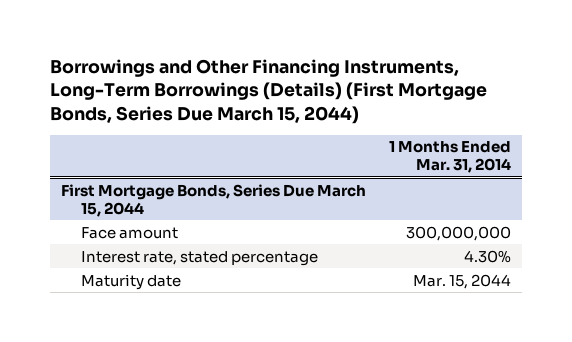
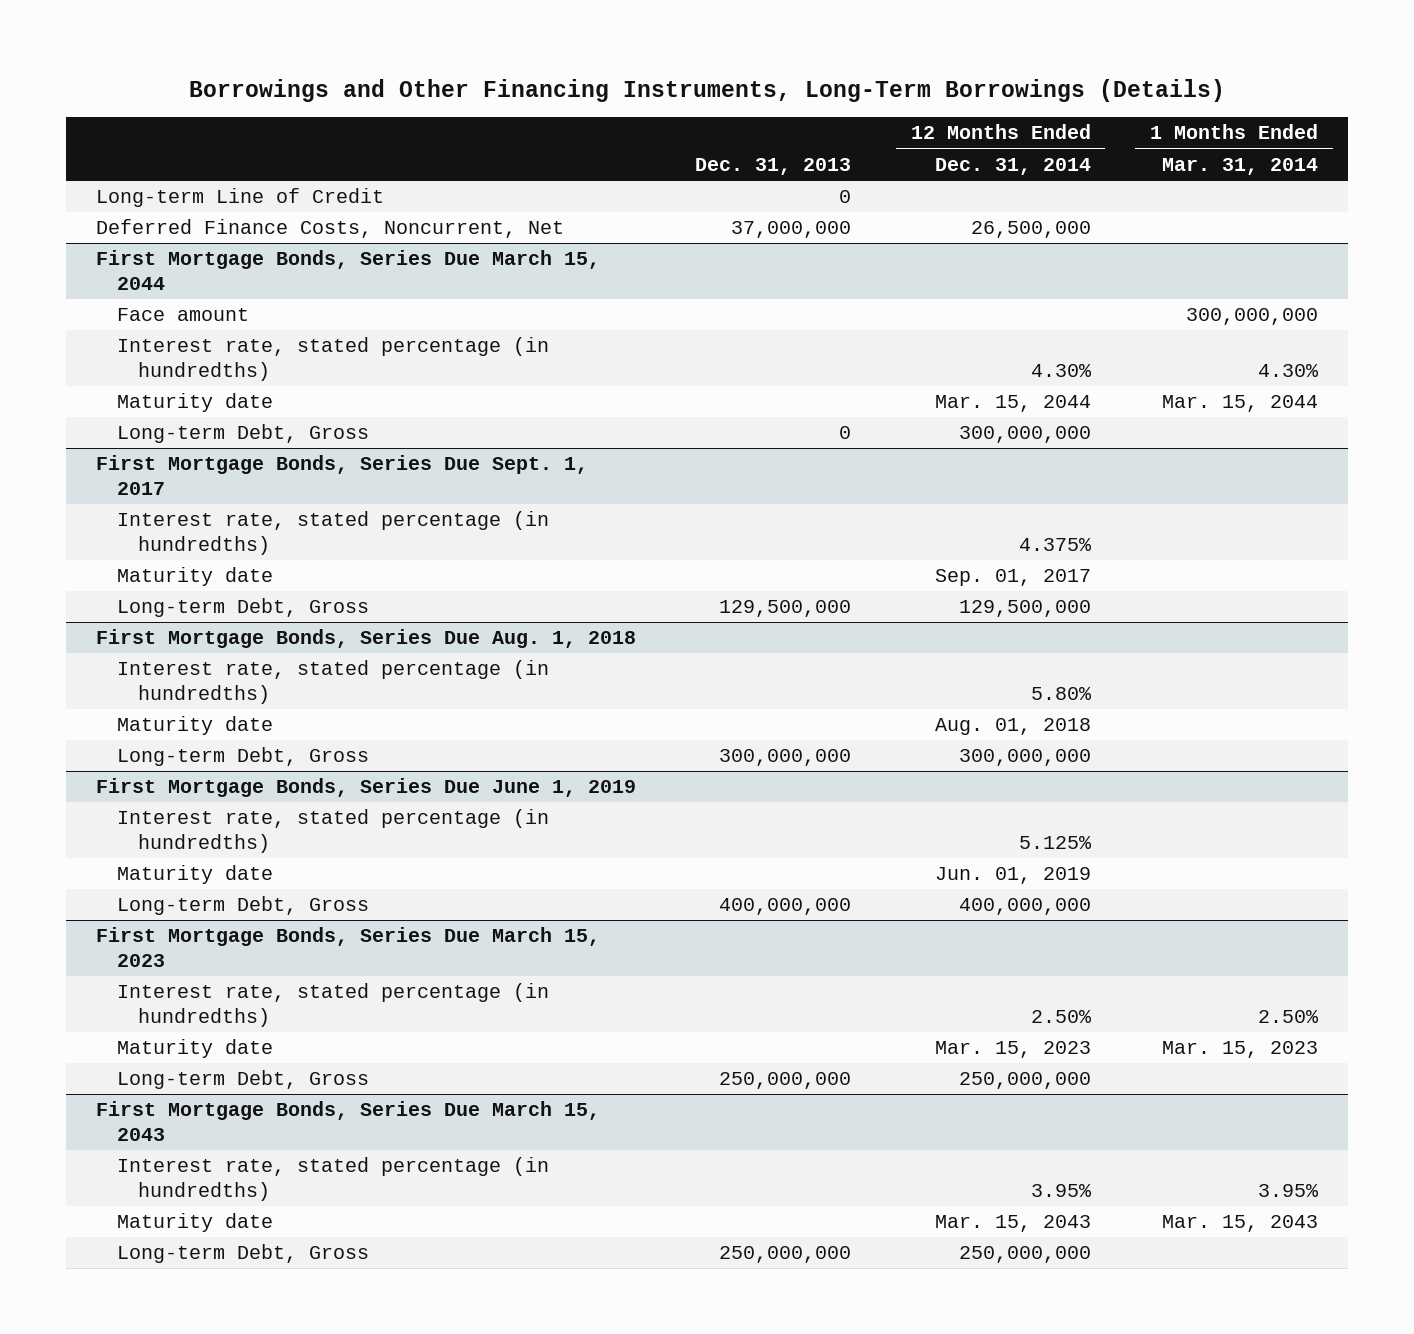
- Borrowings and Other Financing Instruments, Long-Term Borrowings (Details) (First Mortgage Bonds, Series Due March 15, 2044)
+ Borrowings and Other Financing Instruments, Long-Term Borrowings (Details)
- | 1 Months Ended Mar. 31, 2014
+ | Dec. 31, 2013 | 12 Months Ended Dec. 31, 2014 | 1 Months Ended Mar. 31, 2014
+ Long-term Line of Credit | 0 | |
+ Deferred Finance Costs, Noncurrent, Net | 37,000,000 | 26,500,000 |
@ First Mortgage Bonds, Series Due March 15, 2044
- Interest rate, stated percentage | 4.30%
+ Interest rate, stated percentage (in hundredths) | | 4.30% | 4.30%
+ Long-term Debt, Gross | 0 | 300,000,000 |
+ First Mortgage Bonds, Series Due Sept. 1, 2017
+ Interest rate, stated percentage (in hundredths) | | 4.375% |
+ Maturity date | | Sep. 01, 2017 |
+ Long-term Debt, Gross | 129,500,000 | 129,500,000 |
+ First Mortgage Bonds, Series Due Aug. 1, 2018
+ Interest rate, stated percentage (in hundredths) | | 5.80% |
+ Maturity date | | Aug. 01, 2018 |
+ Long-term Debt, Gross | 300,000,000 | 300,000,000 |
+ First Mortgage Bonds, Series Due June 1, 2019
+ Interest rate, stated percentage (in hundredths) | | 5.125% |
+ Maturity date | | Jun. 01, 2019 |
+ Long-term Debt, Gross | 400,000,000 | 400,000,000 |
+ First Mortgage Bonds, Series Due March 15, 2023
+ Interest rate, stated percentage (in hundredths) | | 2.50% | 2.50%
+ Maturity date | | Mar. 15, 2023 | Mar. 15, 2023
+ Long-term Debt, Gross | 250,000,000 | 250,000,000 |
+ First Mortgage Bonds, Series Due March 15, 2043
+ Interest rate, stated percentage (in hundredths) | | 3.95% | 3.95%
+ Maturity date | | Mar. 15, 2043 | Mar. 15, 2043
+ Long-term Debt, Gross | 250,000,000 | 250,000,000 |

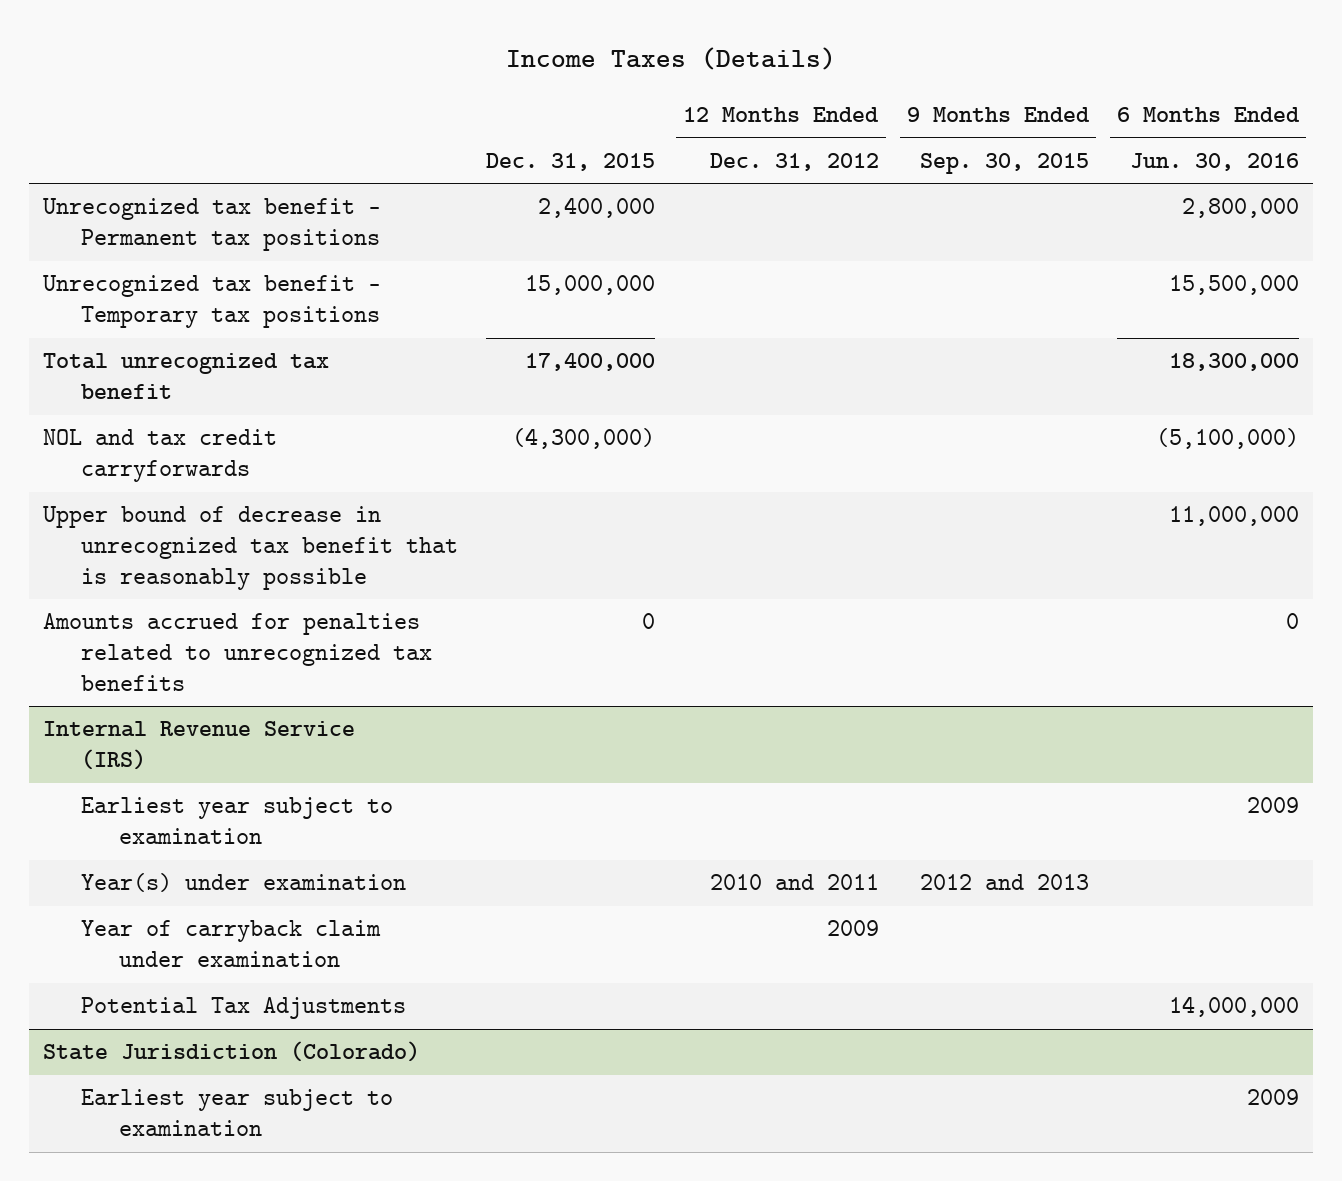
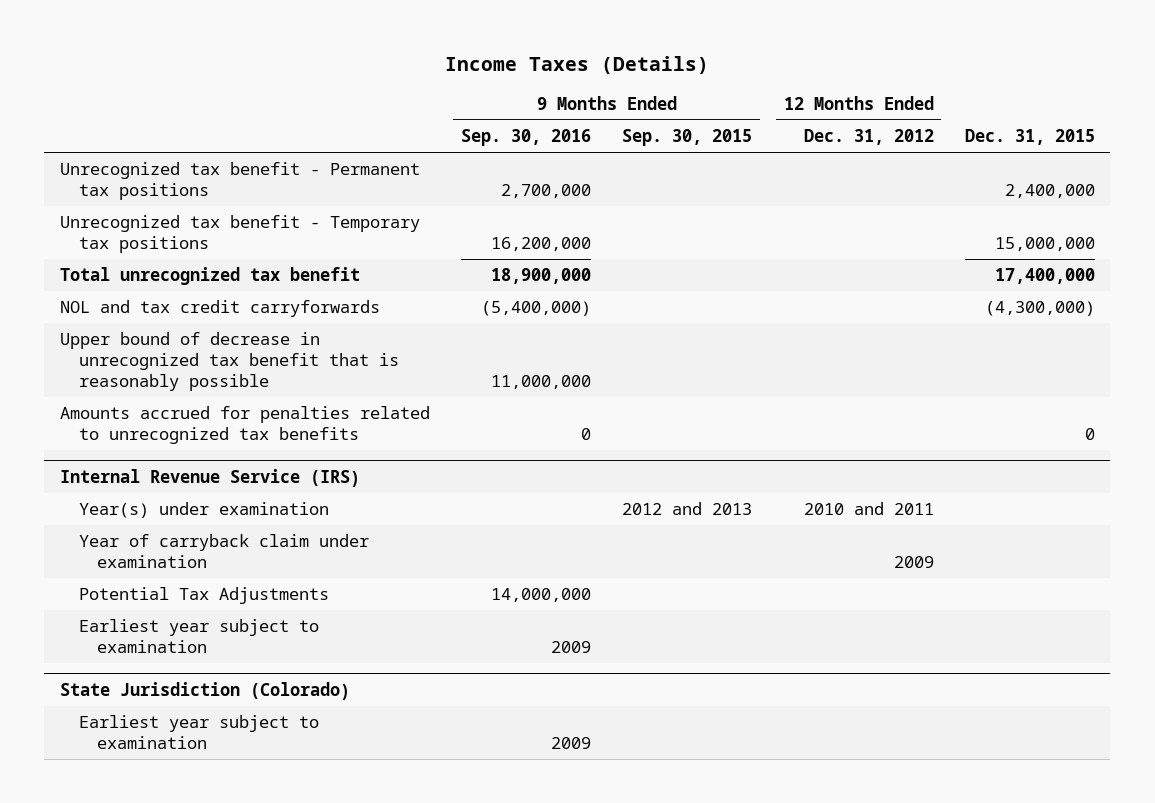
- | Dec. 31, 2015 | 12 Months Ended Dec. 31, 2012 | 9 Months Ended Sep. 30, 2015 | 6 Months Ended Jun. 30, 2016
+ | 9 Months Ended Sep. 30, 2016 | 9 Months Ended Sep. 30, 2015 | 12 Months Ended Dec. 31, 2012 | Dec. 31, 2015
@ Internal Revenue Service (IRS)
moved down: Earliest year subject to examination | 2009 | | |

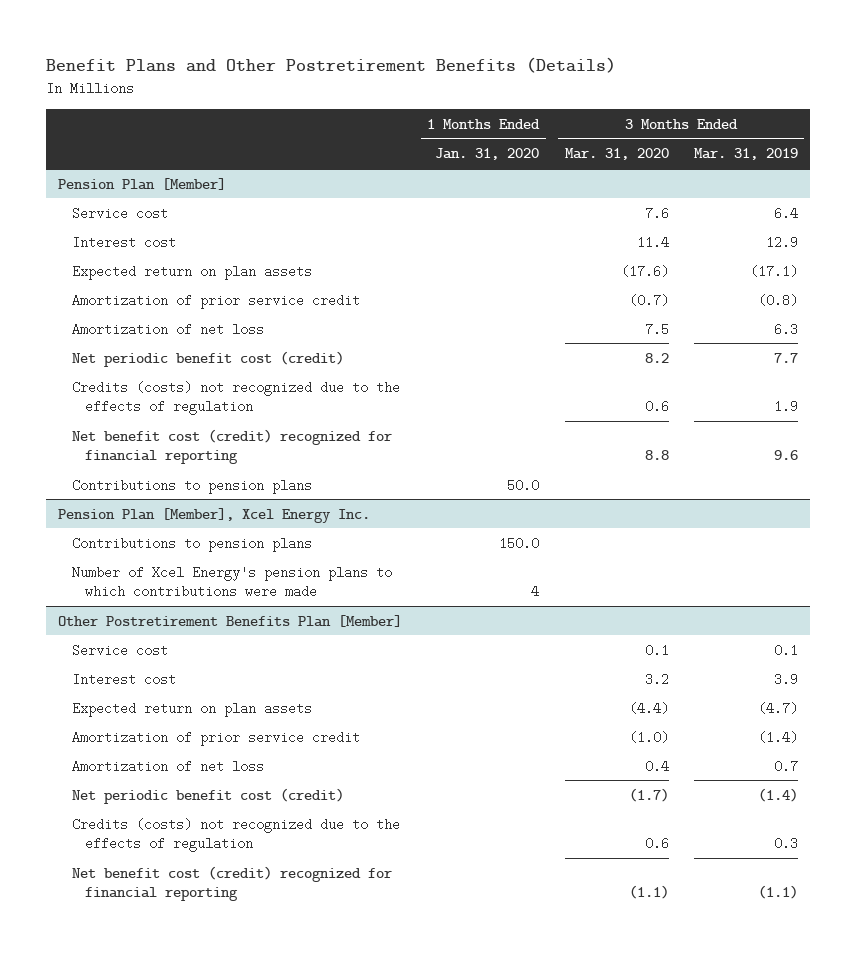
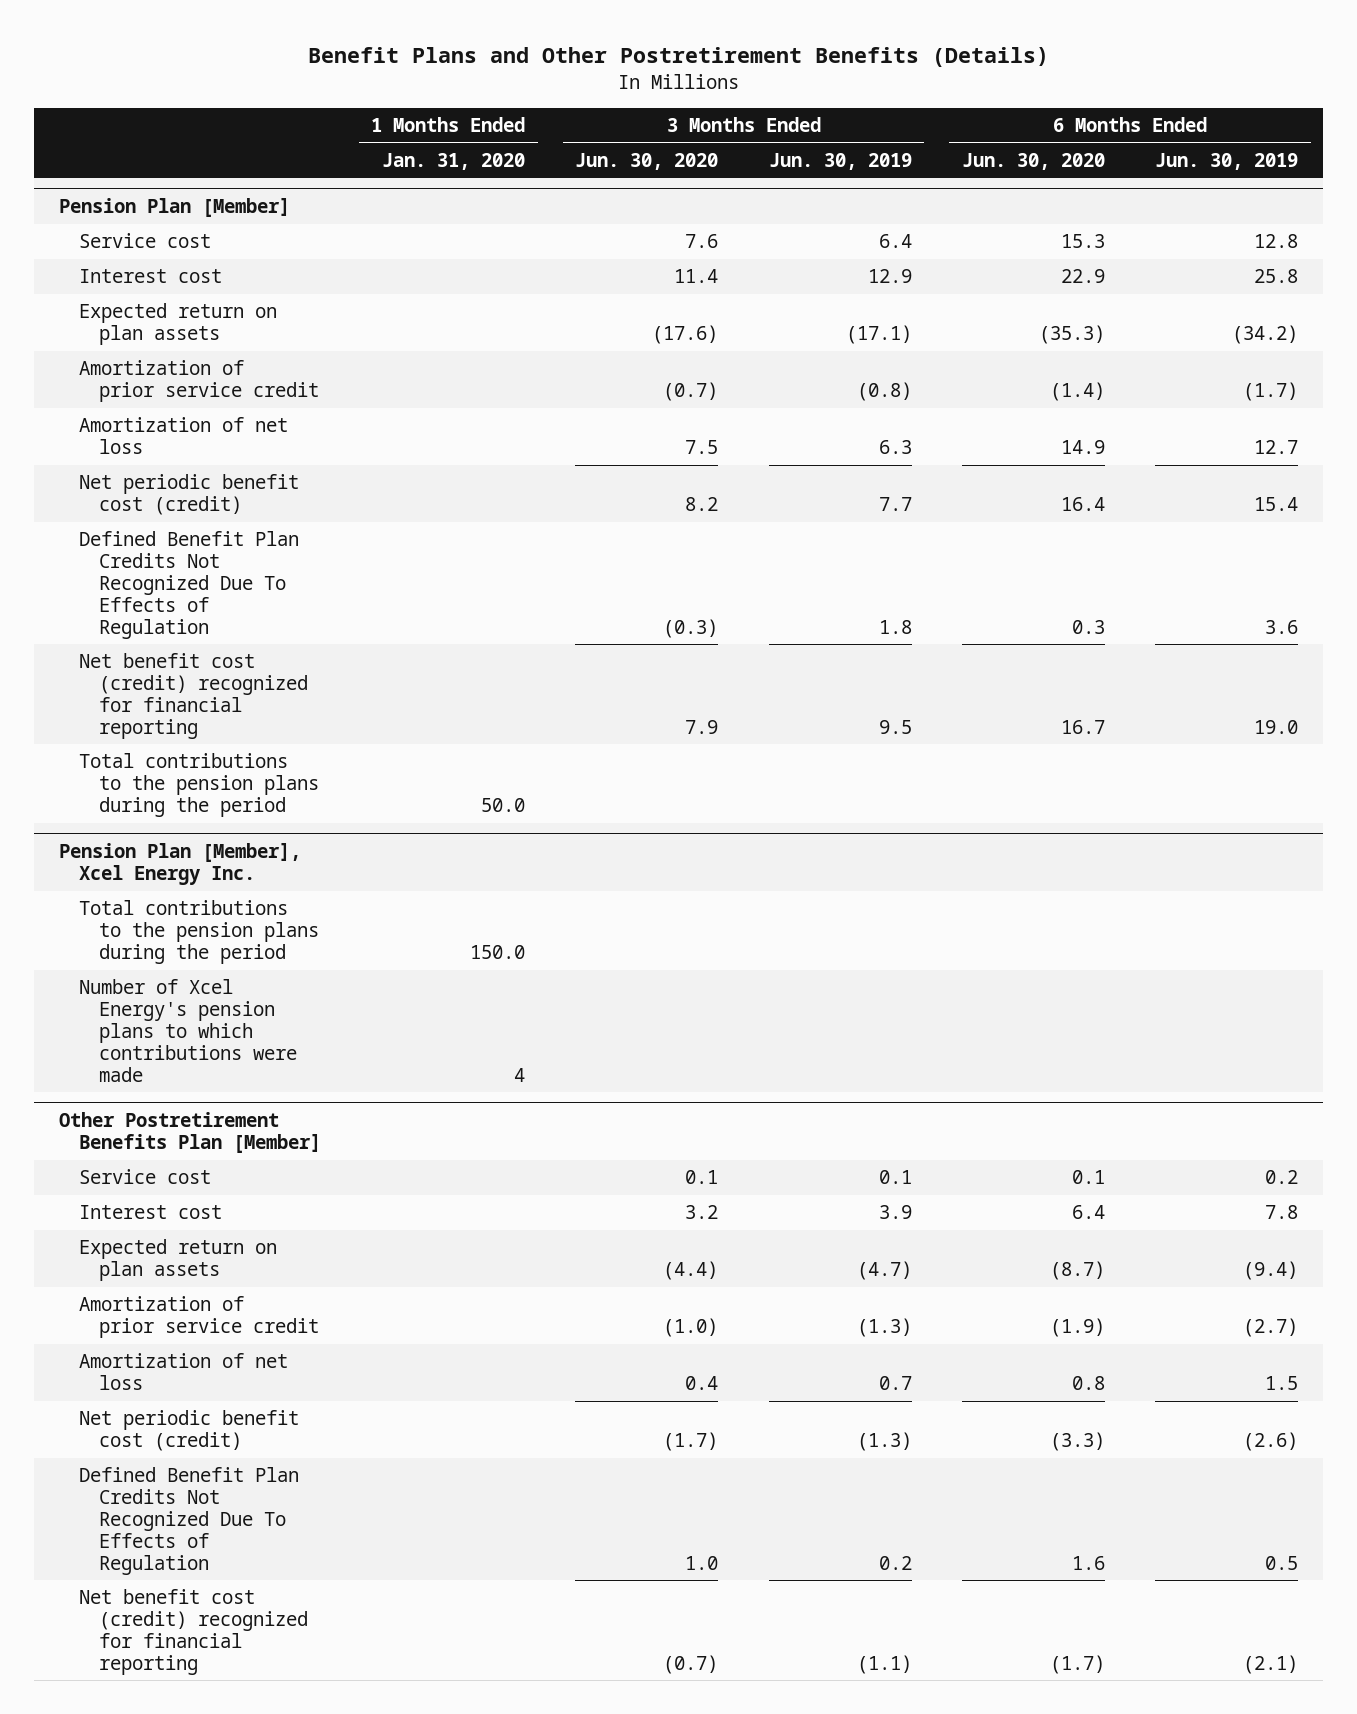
- | 1 Months Ended Jan. 31, 2020 | 3 Months Ended Mar. 31, 2020 | 3 Months Ended Mar. 31, 2019
+ | 1 Months Ended Jan. 31, 2020 | 3 Months Ended Jun. 30, 2020 | 3 Months Ended Jun. 30, 2019 | 6 Months Ended Jun. 30, 2020 | 6 Months Ended Jun. 30, 2019
@ Pension Plan [Member]
- Credits (costs) not recognized due to the effects of regulation | | 0.6 | 1.9
+ Defined Benefit Plan Credits Not Recognized Due To Effects of Regulation | | (0.3) | 1.8 | 0.3 | 3.6
- Contributions to pension plans | 50.0 | |
+ Total contributions to the pension plans during the period | 50.0 | | | |
@ Pension Plan [Member], Xcel Energy Inc.
- Contributions to pension plans | 150.0 | |
+ Total contributions to the pension plans during the period | 150.0 | | | |
@ Other Postretirement Benefits Plan [Member]
- Credits (costs) not recognized due to the effects of regulation | | 0.6 | 0.3
+ Defined Benefit Plan Credits Not Recognized Due To Effects of Regulation | | 1.0 | 0.2 | 1.6 | 0.5

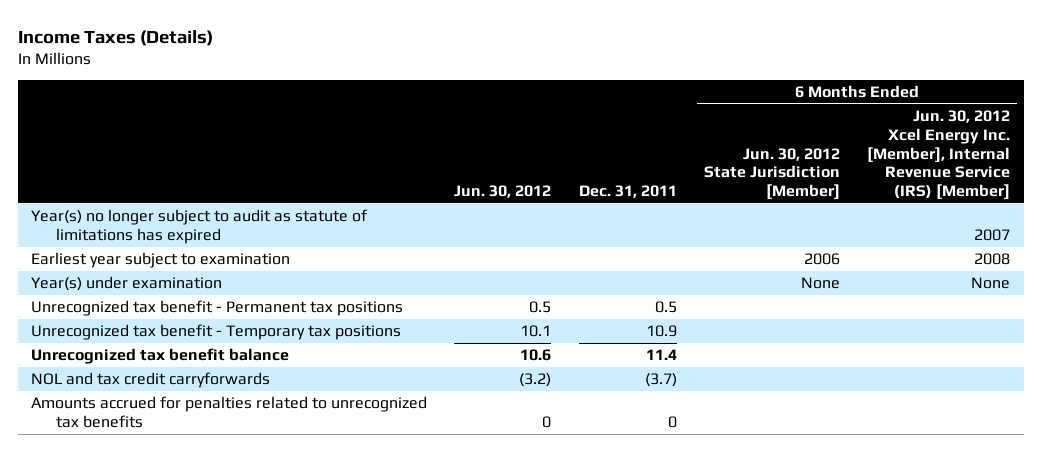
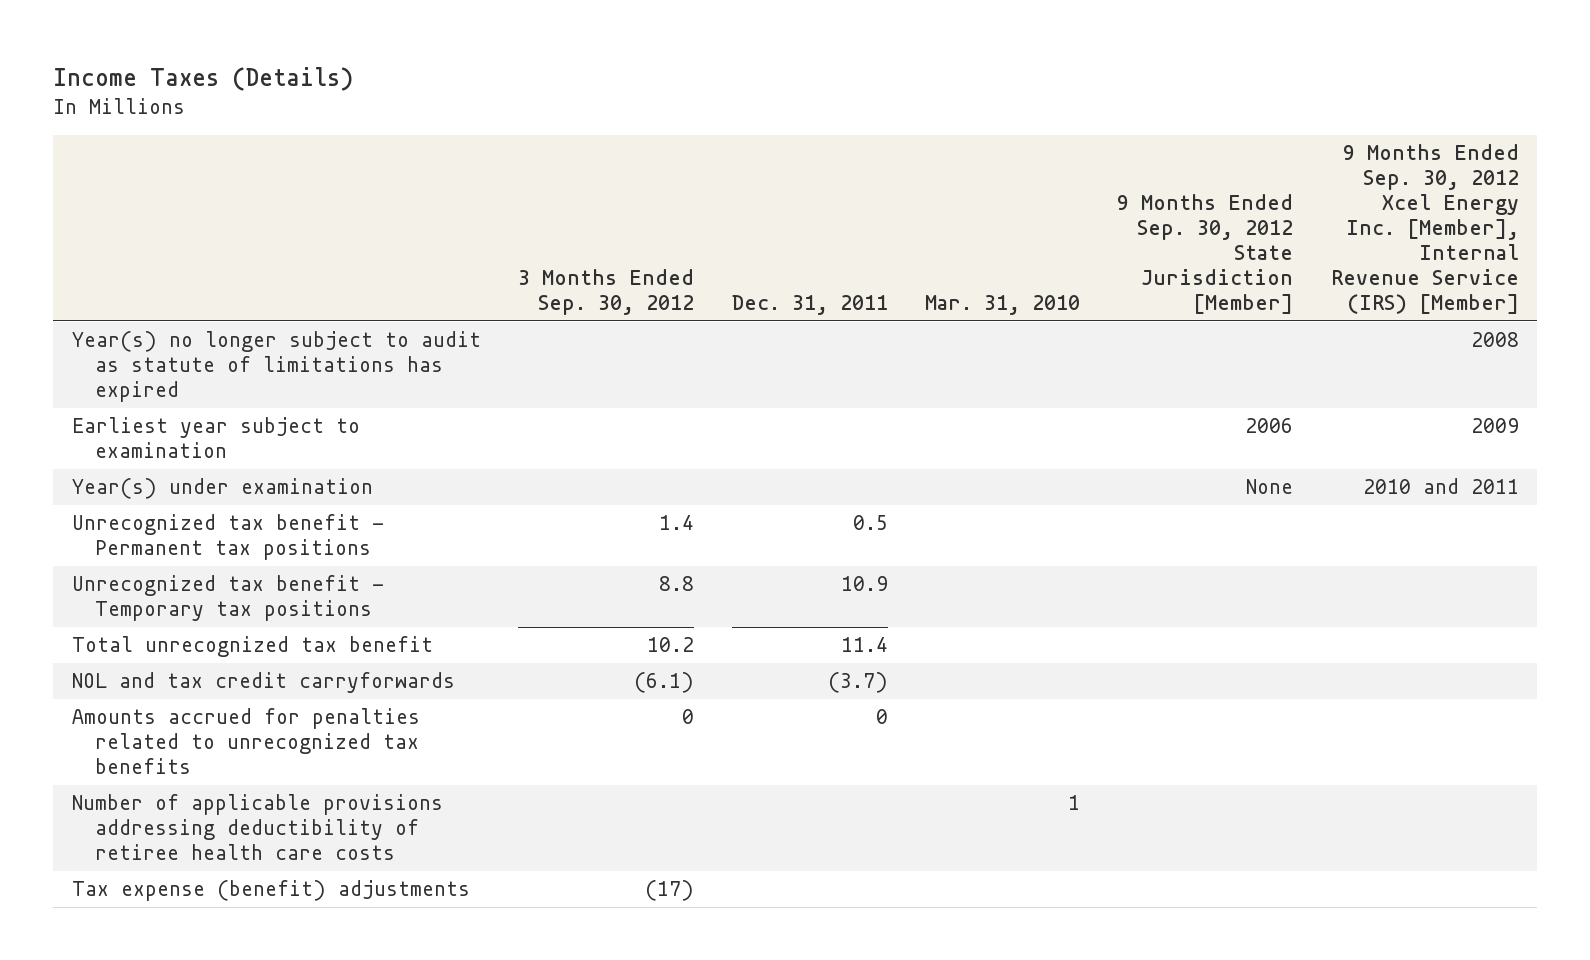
- | Jun. 30, 2012 | Dec. 31, 2011 | 6 Months Ended Jun. 30, 2012 State Jurisdiction [Member] | 6 Months Ended Jun. 30, 2012 Xcel Energy Inc. [Member], Internal Revenue Service (IRS) [Member]
+ | 3 Months Ended Sep. 30, 2012 | Dec. 31, 2011 | Mar. 31, 2010 | 9 Months Ended Sep. 30, 2012 State Jurisdiction [Member] | 9 Months Ended Sep. 30, 2012 Xcel Energy Inc. [Member], Internal Revenue Service (IRS) [Member]
- Unrecognized tax benefit balance | 10.6 | 11.4 | |
+ Total unrecognized tax benefit | 10.2 | 11.4 | | |
+ Number of applicable provisions addressing deductibility of retiree health care costs | | | 1 | |
+ Tax expense (benefit) adjustments | (17) | | | |

